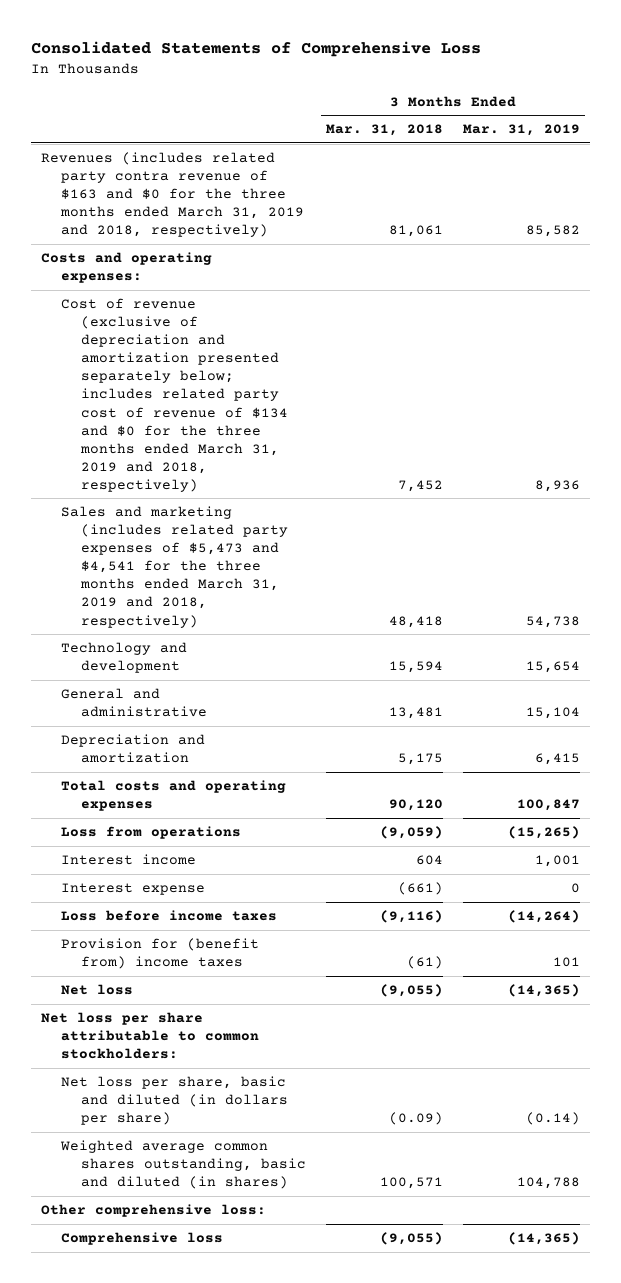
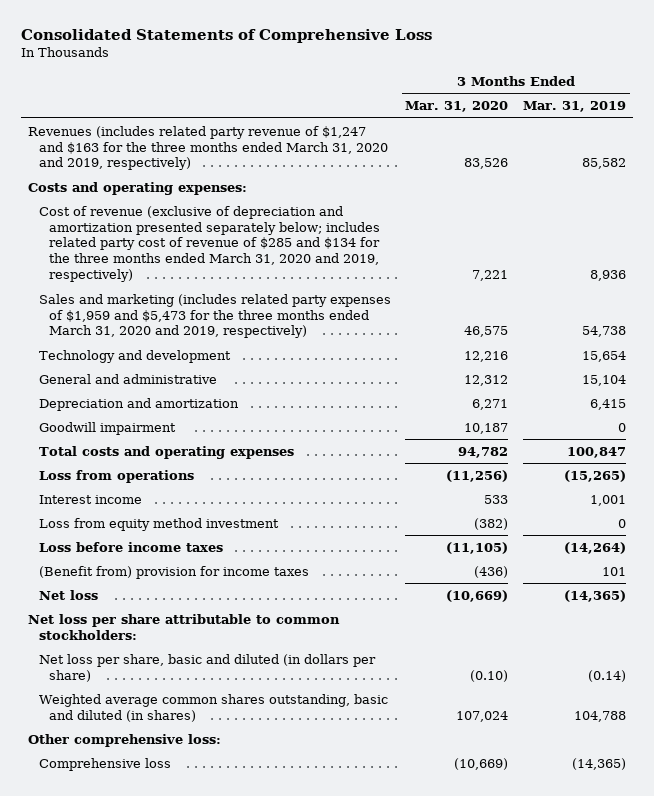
- | 3 Months Ended Mar. 31, 2018 | 3 Months Ended Mar. 31, 2019
+ | 3 Months Ended Mar. 31, 2020 | 3 Months Ended Mar. 31, 2019
- Revenues (includes related party contra revenue of $163 and $0 for the three months ended March 31, 2019 and 2018, respectively) | 81,061 | 85,582
+ Revenues (includes related party revenue of $1,247 and $163 for the three months ended March 31, 2020 and 2019, respectively) | 83,526 | 85,582
- Cost of revenue (exclusive of depreciation and amortization presented separately below; includes related party cost of revenue of $134 and $0 for the three months ended March 31, 2019 and 2018, respectively) | 7,452 | 8,936
- Sales and marketing (includes related party expenses of $5,473 and $4,541 for the three months ended March 31, 2019 and 2018, respectively) | 48,418 | 54,738
+ Cost of revenue (exclusive of depreciation and amortization presented separately below; includes related party cost of revenue of $285 and $134 for the three months ended March 31, 2020 and 2019, respectively) | 7,221 | 8,936
+ Sales and marketing (includes related party expenses of $1,959 and $5,473 for the three months ended March 31, 2020 and 2019, respectively) | 46,575 | 54,738
+ Goodwill impairment | 10,187 | 0
- Interest expense | (661) | 0
+ Loss from equity method investment | (382) | 0
- Provision for (benefit from) income taxes | (61) | 101
+ (Benefit from) provision for income taxes | (436) | 101

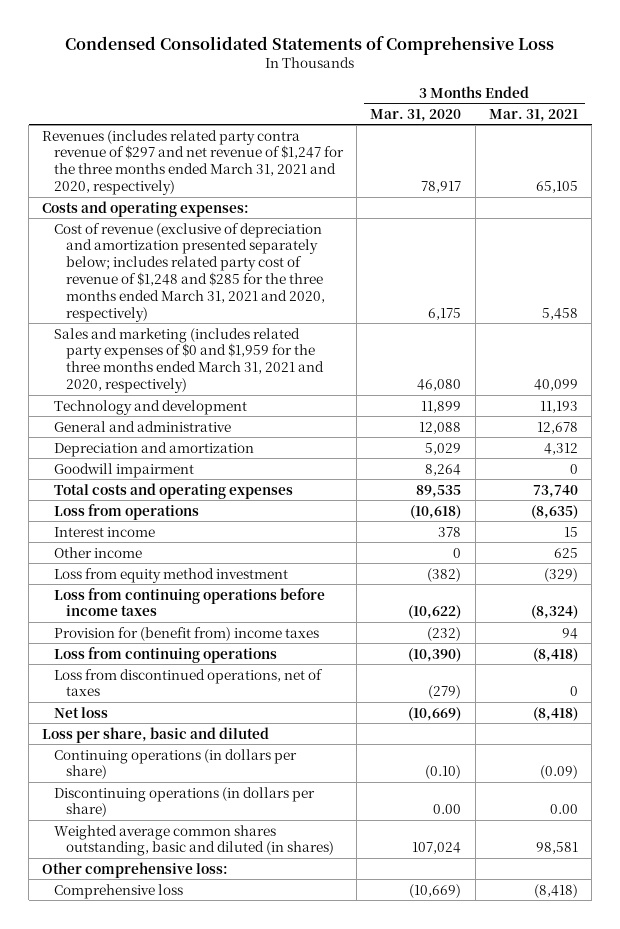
- Consolidated Statements of Comprehensive Loss
+ Condensed Consolidated Statements of Comprehensive Loss
- | 3 Months Ended Mar. 31, 2020 | 3 Months Ended Mar. 31, 2019
+ | 3 Months Ended Mar. 31, 2020 | 3 Months Ended Mar. 31, 2021
- Revenues (includes related party revenue of $1,247 and $163 for the three months ended March 31, 2020 and 2019, respectively) | 83,526 | 85,582
+ Revenues (includes related party contra revenue of $297 and net revenue of $1,247 for the three months ended March 31, 2021 and 2020, respectively) | 78,917 | 65,105
- Cost of revenue (exclusive of depreciation and amortization presented separately below; includes related party cost of revenue of $285 and $134 for the three months ended March 31, 2020 and 2019, respectively) | 7,221 | 8,936
- Sales and marketing (includes related party expenses of $1,959 and $5,473 for the three months ended March 31, 2020 and 2019, respectively) | 46,575 | 54,738
- Technology and development | 12,216 | 15,654
- General and administrative | 12,312 | 15,104
- Depreciation and amortization | 6,271 | 6,415
- Goodwill impairment | 10,187 | 0
- Total costs and operating expenses | 94,782 | 100,847
- Loss from operations | (11,256) | (15,265)
- Interest income | 533 | 1,001
+ Cost of revenue (exclusive of depreciation and amortization presented separately below; includes related party cost of revenue of $1,248 and $285 for the three months ended March 31, 2021 and 2020, respectively) | 6,175 | 5,458
+ Sales and marketing (includes related party expenses of $0 and $1,959 for the three months ended March 31, 2021 and 2020, respectively) | 46,080 | 40,099
+ Technology and development | 11,899 | 11,193
+ General and administrative | 12,088 | 12,678
+ Depreciation and amortization | 5,029 | 4,312
+ Goodwill impairment | 8,264 | 0
+ Total costs and operating expenses | 89,535 | 73,740
+ Loss from operations | (10,618) | (8,635)
+ Interest income | 378 | 15
+ Other income | 0 | 625
- Loss before income taxes | (11,105) | (14,264)
- (Benefit from) provision for income taxes | (436) | 101
+ Loss from continuing operations before income taxes | (10,622) | (8,324)
+ Provision for (benefit from) income taxes | (232) | 94
+ Loss from continuing operations | (10,390) | (8,418)
+ Loss from discontinued operations, net of taxes | (279) | 0
- Net loss per share attributable to common stockholders:
- Net loss per share, basic and diluted (in dollars per share) | (0.10) | (0.14)
+ Loss per share, basic and diluted
+ Continuing operations (in dollars per share) | (0.10) | (0.09)
+ Discontinuing operations (in dollars per share) | 0.00 | 0.00

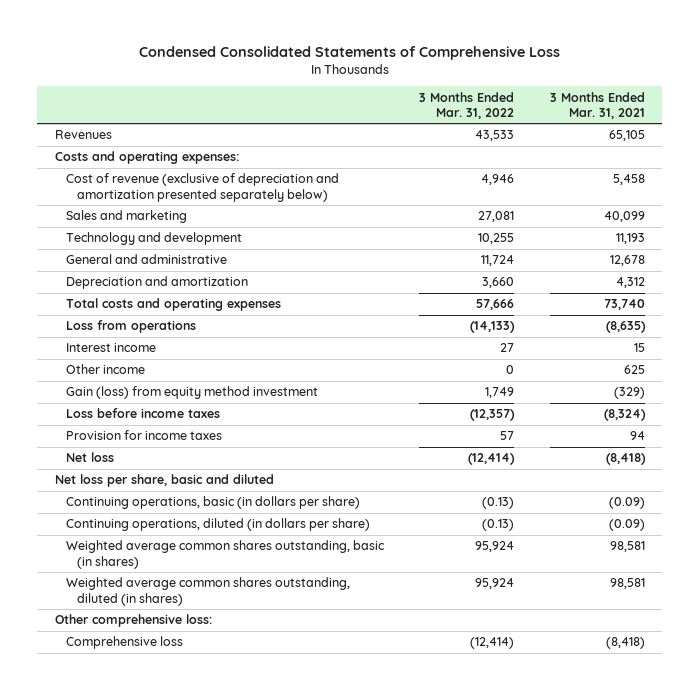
- | 3 Months Ended Mar. 31, 2020 | 3 Months Ended Mar. 31, 2021
+ | 3 Months Ended Mar. 31, 2022 | 3 Months Ended Mar. 31, 2021
- Revenues (includes related party contra revenue of $297 and net revenue of $1,247 for the three months ended March 31, 2021 and 2020, respectively) | 78,917 | 65,105
+ Revenues | 43,533 | 65,105
- Cost of revenue (exclusive of depreciation and amortization presented separately below; includes related party cost of revenue of $1,248 and $285 for the three months ended March 31, 2021 and 2020, respectively) | 6,175 | 5,458
- Sales and marketing (includes related party expenses of $0 and $1,959 for the three months ended March 31, 2021 and 2020, respectively) | 46,080 | 40,099
+ Cost of revenue (exclusive of depreciation and amortization presented separately below) | 4,946 | 5,458
+ Sales and marketing | 27,081 | 40,099
- Goodwill impairment | 8,264 | 0
- Loss from equity method investment | (382) | (329)
- Loss from continuing operations before income taxes | (10,622) | (8,324)
- Provision for (benefit from) income taxes | (232) | 94
- Loss from continuing operations | (10,390) | (8,418)
- Loss from discontinued operations, net of taxes | (279) | 0
+ Gain (loss) from equity method investment | 1,749 | (329)
+ Loss before income taxes | (12,357) | (8,324)
+ Provision for income taxes | 57 | 94
- Loss per share, basic and diluted
- Continuing operations (in dollars per share) | (0.10) | (0.09)
- Discontinuing operations (in dollars per share) | 0.00 | 0.00
- Weighted average common shares outstanding, basic and diluted (in shares) | 107,024 | 98,581
+ Net loss per share, basic and diluted
+ Continuing operations, basic (in dollars per share) | (0.13) | (0.09)
+ Continuing operations, diluted (in dollars per share) | (0.13) | (0.09)
+ Weighted average common shares outstanding, basic (in shares) | 95,924 | 98,581
+ Weighted average common shares outstanding, diluted (in shares) | 95,924 | 98,581

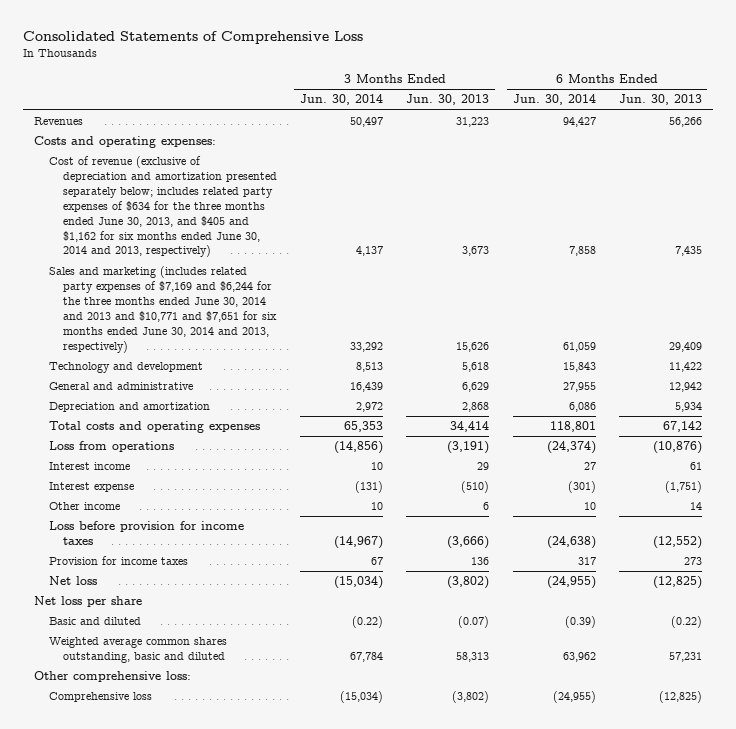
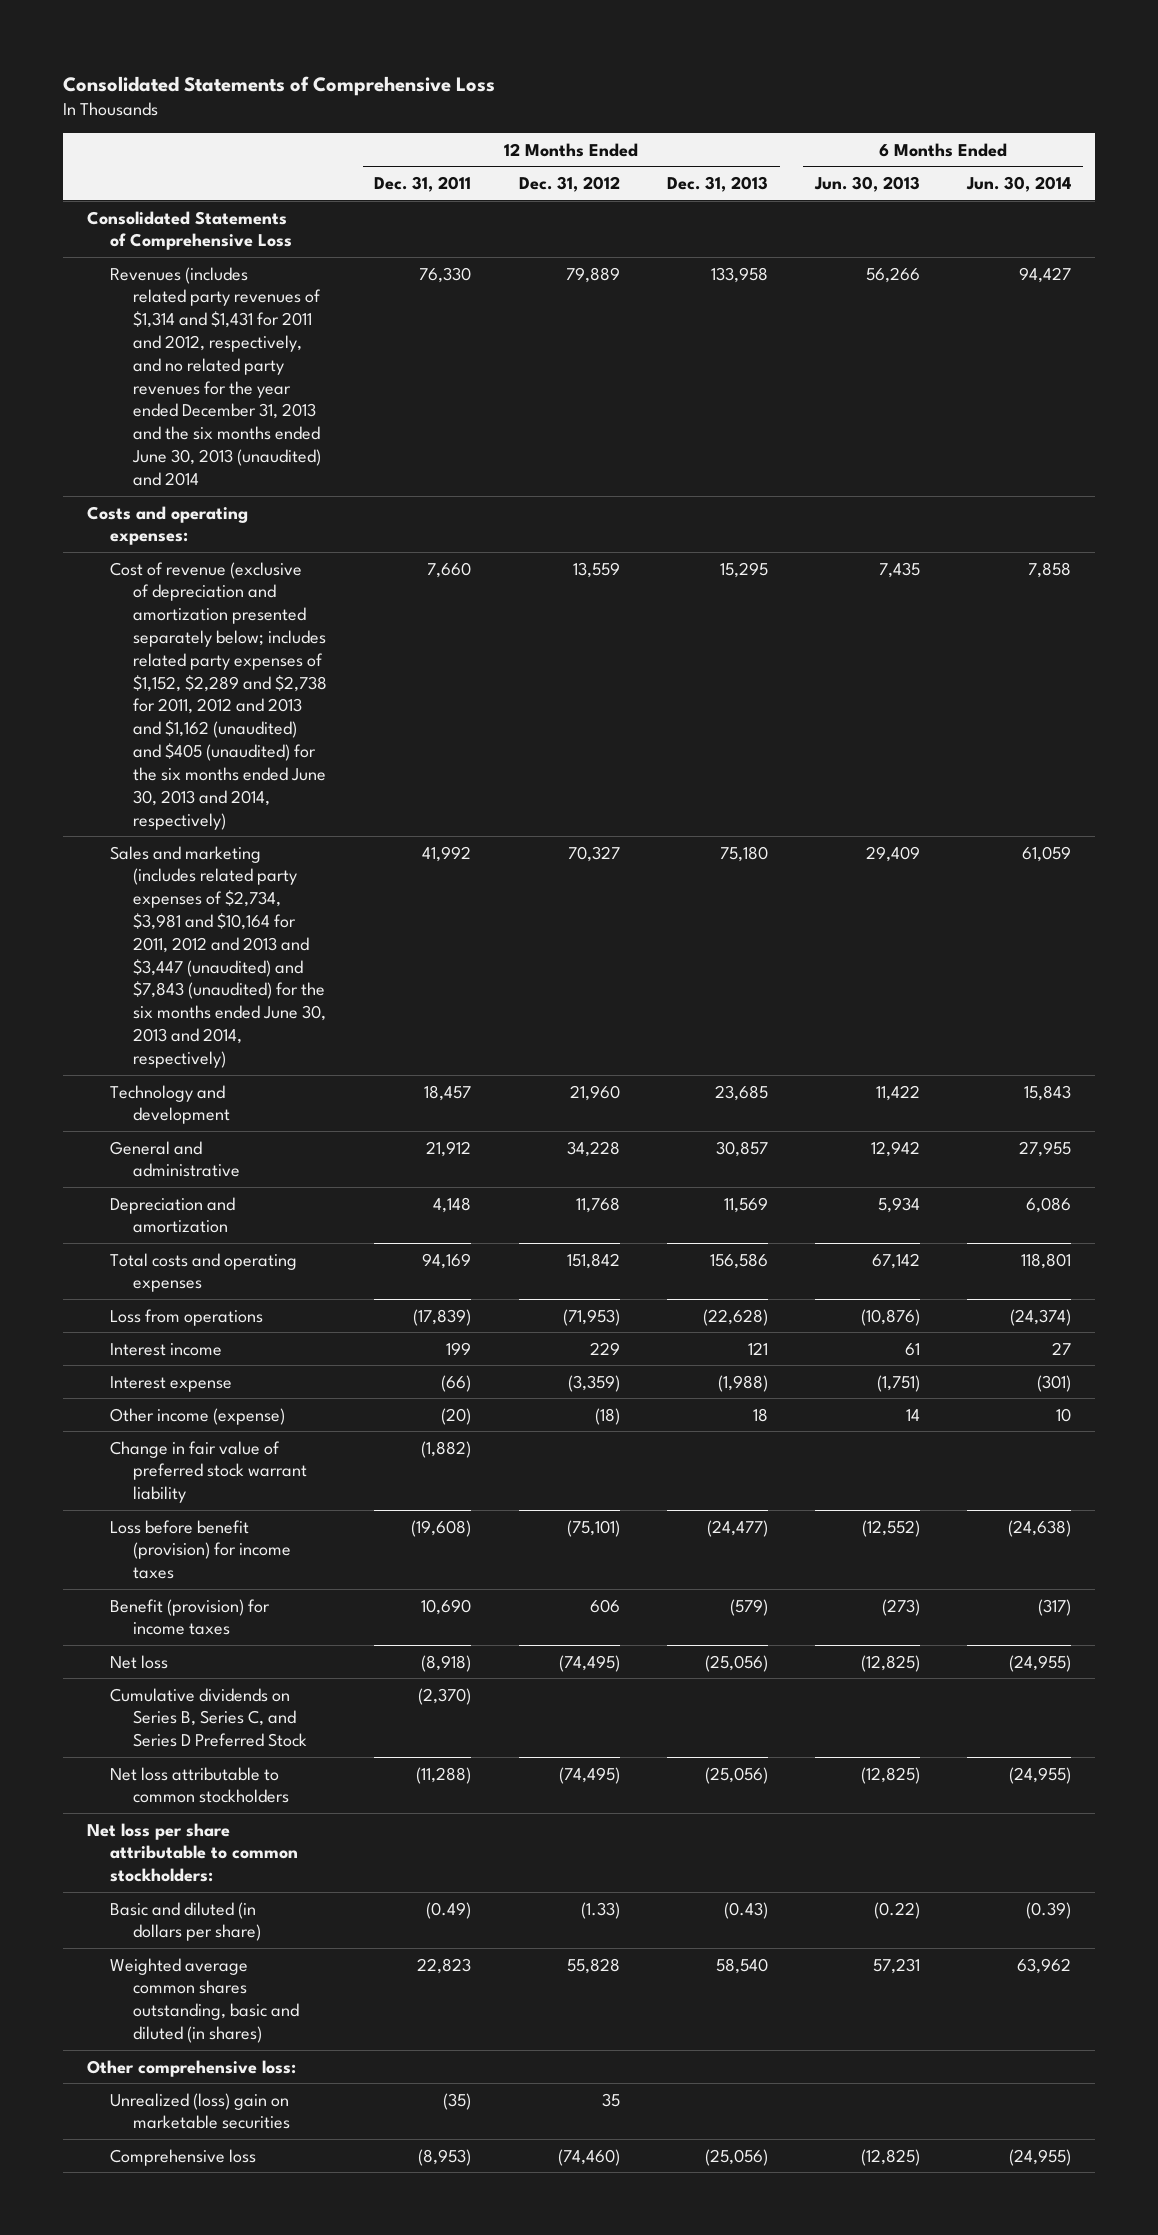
- | 3 Months Ended Jun. 30, 2014 | 3 Months Ended Jun. 30, 2013 | 6 Months Ended Jun. 30, 2014 | 6 Months Ended Jun. 30, 2013
+ | 12 Months Ended Dec. 31, 2011 | 12 Months Ended Dec. 31, 2012 | 12 Months Ended Dec. 31, 2013 | 6 Months Ended Jun. 30, 2013 | 6 Months Ended Jun. 30, 2014
- Revenues | 50,497 | 31,223 | 94,427 | 56,266
+ Consolidated Statements of Comprehensive Loss
+ Revenues (includes related party revenues of $1,314 and $1,431 for 2011 and 2012, respectively, and no related party revenues for the year ended December 31, 2013 and the six months ended June 30, 2013 (unaudited) and 2014 | 76,330 | 79,889 | 133,958 | 56,266 | 94,427
- Cost of revenue (exclusive of depreciation and amortization presented separately below; includes related party expenses of $634 for the three months ended June 30, 2013, and $405 and $1,162 for six months ended June 30, 2014 and 2013, respectively) | 4,137 | 3,673 | 7,858 | 7,435
- Sales and marketing (includes related party expenses of $7,169 and $6,244 for the three months ended June 30, 2014 and 2013 and $10,771 and $7,651 for six months ended June 30, 2014 and 2013, respectively) | 33,292 | 15,626 | 61,059 | 29,409
+ Cost of revenue (exclusive of depreciation and amortization presented separately below; includes related party expenses of $1,152, $2,289 and $2,738 for 2011, 2012 and 2013 and $1,162 (unaudited) and $405 (unaudited) for the six months ended June 30, 2013 and 2014, respectively) | 7,660 | 13,559 | 15,295 | 7,435 | 7,858
+ Sales and marketing (includes related party expenses of $2,734, $3,981 and $10,164 for 2011, 2012 and 2013 and $3,447 (unaudited) and $7,843 (unaudited) for the six months ended June 30, 2013 and 2014, respectively) | 41,992 | 70,327 | 75,180 | 29,409 | 61,059
- Other income | 10 | 6 | 10 | 14
- Loss before provision for income taxes | (14,967) | (3,666) | (24,638) | (12,552)
- Provision for income taxes | 67 | 136 | 317 | 273
+ Other income (expense) | (20) | (18) | 18 | 14 | 10
+ Change in fair value of preferred stock warrant liability | (1,882) | | | |
+ Loss before benefit (provision) for income taxes | (19,608) | (75,101) | (24,477) | (12,552) | (24,638)
+ Benefit (provision) for income taxes | 10,690 | 606 | (579) | (273) | (317)
- Net loss per share
- Basic and diluted | (0.22) | (0.07) | (0.39) | (0.22)
- Weighted average common shares outstanding, basic and diluted | 67,784 | 58,313 | 63,962 | 57,231
+ Cumulative dividends on Series B, Series C, and Series D Preferred Stock | (2,370) | | | |
+ Net loss attributable to common stockholders | (11,288) | (74,495) | (25,056) | (12,825) | (24,955)
+ Net loss per share attributable to common stockholders:
+ Basic and diluted (in dollars per share) | (0.49) | (1.33) | (0.43) | (0.22) | (0.39)
+ Weighted average common shares outstanding, basic and diluted (in shares) | 22,823 | 55,828 | 58,540 | 57,231 | 63,962
+ Unrealized (loss) gain on marketable securities | (35) | 35 | | |

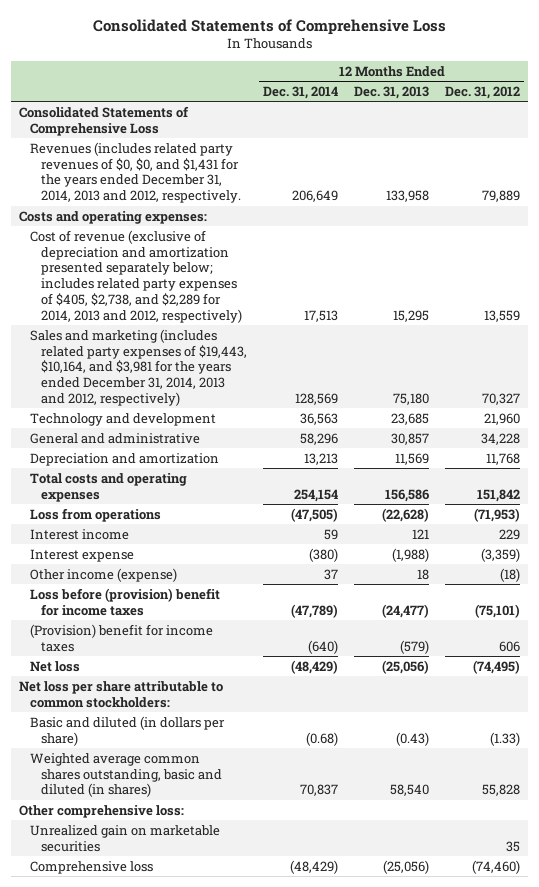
- | 12 Months Ended Dec. 31, 2011 | 12 Months Ended Dec. 31, 2012 | 12 Months Ended Dec. 31, 2013 | 6 Months Ended Jun. 30, 2013 | 6 Months Ended Jun. 30, 2014
+ | 12 Months Ended Dec. 31, 2014 | 12 Months Ended Dec. 31, 2013 | 12 Months Ended Dec. 31, 2012
- Revenues (includes related party revenues of $1,314 and $1,431 for 2011 and 2012, respectively, and no related party revenues for the year ended December 31, 2013 and the six months ended June 30, 2013 (unaudited) and 2014 | 76,330 | 79,889 | 133,958 | 56,266 | 94,427
+ Revenues (includes related party revenues of $0, $0, and $1,431 for the years ended December 31, 2014, 2013 and 2012, respectively. | 206,649 | 133,958 | 79,889
- Cost of revenue (exclusive of depreciation and amortization presented separately below; includes related party expenses of $1,152, $2,289 and $2,738 for 2011, 2012 and 2013 and $1,162 (unaudited) and $405 (unaudited) for the six months ended June 30, 2013 and 2014, respectively) | 7,660 | 13,559 | 15,295 | 7,435 | 7,858
- Sales and marketing (includes related party expenses of $2,734, $3,981 and $10,164 for 2011, 2012 and 2013 and $3,447 (unaudited) and $7,843 (unaudited) for the six months ended June 30, 2013 and 2014, respectively) | 41,992 | 70,327 | 75,180 | 29,409 | 61,059
+ Cost of revenue (exclusive of depreciation and amortization presented separately below; includes related party expenses of $405, $2,738, and $2,289 for 2014, 2013 and 2012, respectively) | 17,513 | 15,295 | 13,559
+ Sales and marketing (includes related party expenses of $19,443, $10,164, and $3,981 for the years ended December 31, 2014, 2013 and 2012, respectively) | 128,569 | 75,180 | 70,327
- Change in fair value of preferred stock warrant liability | (1,882) | | | |
- Loss before benefit (provision) for income taxes | (19,608) | (75,101) | (24,477) | (12,552) | (24,638)
- Benefit (provision) for income taxes | 10,690 | 606 | (579) | (273) | (317)
+ Loss before (provision) benefit for income taxes | (47,789) | (24,477) | (75,101)
+ (Provision) benefit for income taxes | (640) | (579) | 606
- Cumulative dividends on Series B, Series C, and Series D Preferred Stock | (2,370) | | | |
- Net loss attributable to common stockholders | (11,288) | (74,495) | (25,056) | (12,825) | (24,955)
- Unrealized (loss) gain on marketable securities | (35) | 35 | | |
+ Unrealized gain on marketable securities | | | 35

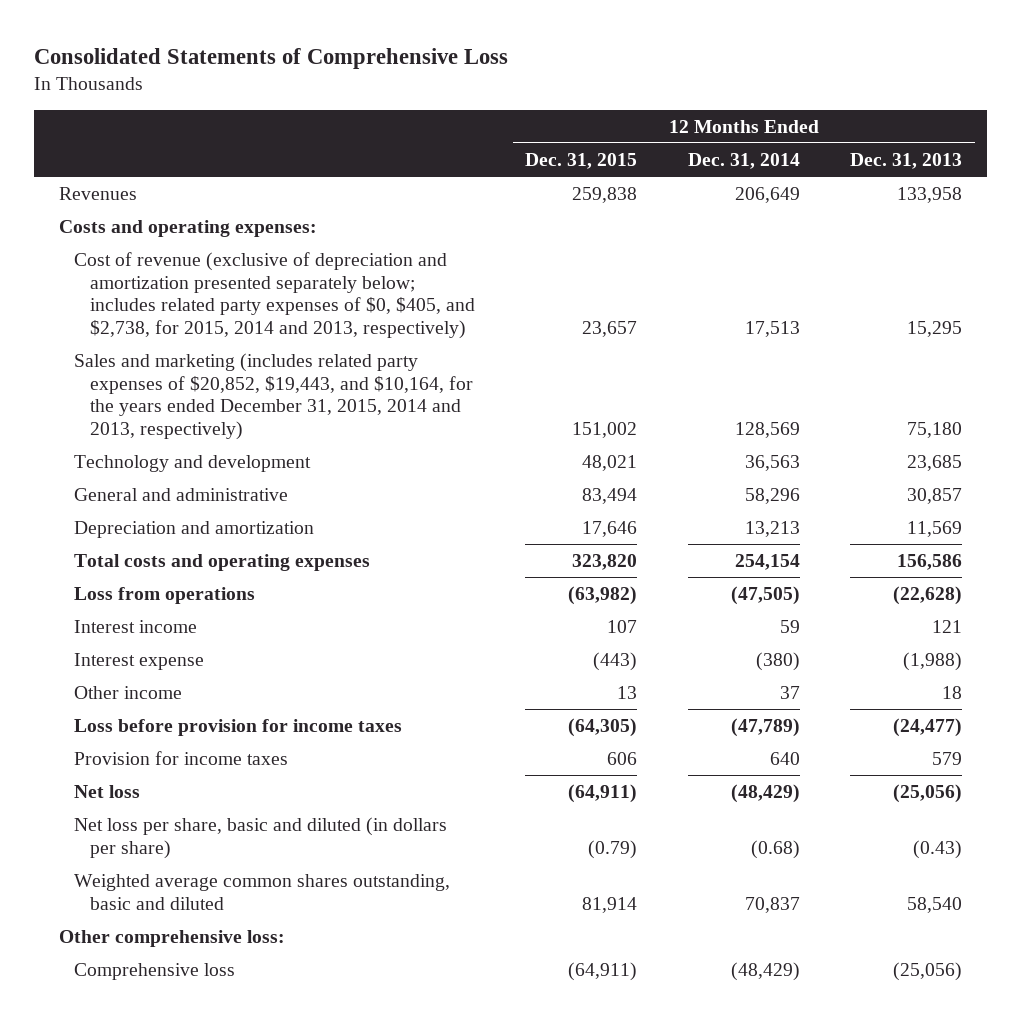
- | 12 Months Ended Dec. 31, 2014 | 12 Months Ended Dec. 31, 2013 | 12 Months Ended Dec. 31, 2012
+ | 12 Months Ended Dec. 31, 2015 | 12 Months Ended Dec. 31, 2014 | 12 Months Ended Dec. 31, 2013
- Consolidated Statements of Comprehensive Loss
- Revenues (includes related party revenues of $0, $0, and $1,431 for the years ended December 31, 2014, 2013 and 2012, respectively. | 206,649 | 133,958 | 79,889
+ Revenues | 259,838 | 206,649 | 133,958
- Cost of revenue (exclusive of depreciation and amortization presented separately below; includes related party expenses of $405, $2,738, and $2,289 for 2014, 2013 and 2012, respectively) | 17,513 | 15,295 | 13,559
- Sales and marketing (includes related party expenses of $19,443, $10,164, and $3,981 for the years ended December 31, 2014, 2013 and 2012, respectively) | 128,569 | 75,180 | 70,327
+ Cost of revenue (exclusive of depreciation and amortization presented separately below; includes related party expenses of $0, $405, and $2,738, for 2015, 2014 and 2013, respectively) | 23,657 | 17,513 | 15,295
+ Sales and marketing (includes related party expenses of $20,852, $19,443, and $10,164, for the years ended December 31, 2015, 2014 and 2013, respectively) | 151,002 | 128,569 | 75,180
- Other income (expense) | 37 | 18 | (18)
- Loss before (provision) benefit for income taxes | (47,789) | (24,477) | (75,101)
- (Provision) benefit for income taxes | (640) | (579) | 606
+ Other income | 13 | 37 | 18
+ Loss before provision for income taxes | (64,305) | (47,789) | (24,477)
+ Provision for income taxes | 606 | 640 | 579
- Net loss per share attributable to common stockholders:
- Basic and diluted (in dollars per share) | (0.68) | (0.43) | (1.33)
- Weighted average common shares outstanding, basic and diluted (in shares) | 70,837 | 58,540 | 55,828
+ Net loss per share, basic and diluted (in dollars per share) | (0.79) | (0.68) | (0.43)
+ Weighted average common shares outstanding, basic and diluted | 81,914 | 70,837 | 58,540
- Unrealized gain on marketable securities | | | 35

